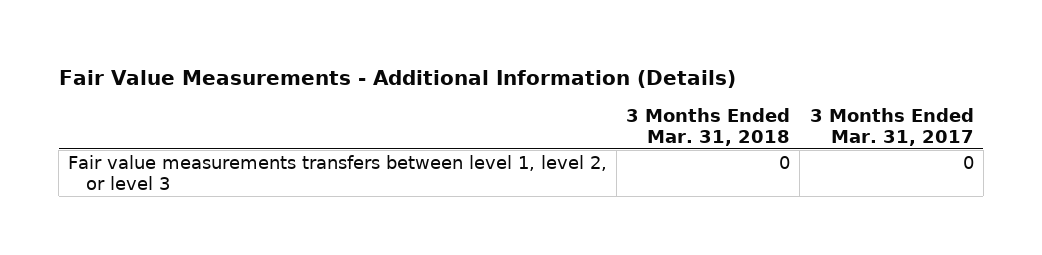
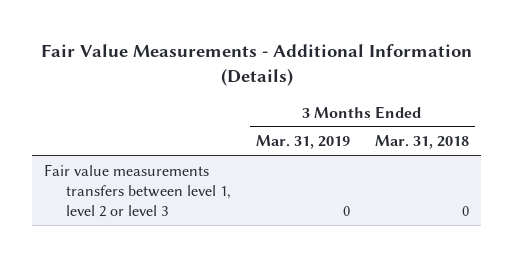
- | 3 Months Ended Mar. 31, 2018 | 3 Months Ended Mar. 31, 2017
+ | 3 Months Ended Mar. 31, 2019 | 3 Months Ended Mar. 31, 2018
- Fair value measurements transfers between level 1, level 2, or level 3 | 0 | 0
+ Fair value measurements transfers between level 1, level 2 or level 3 | 0 | 0

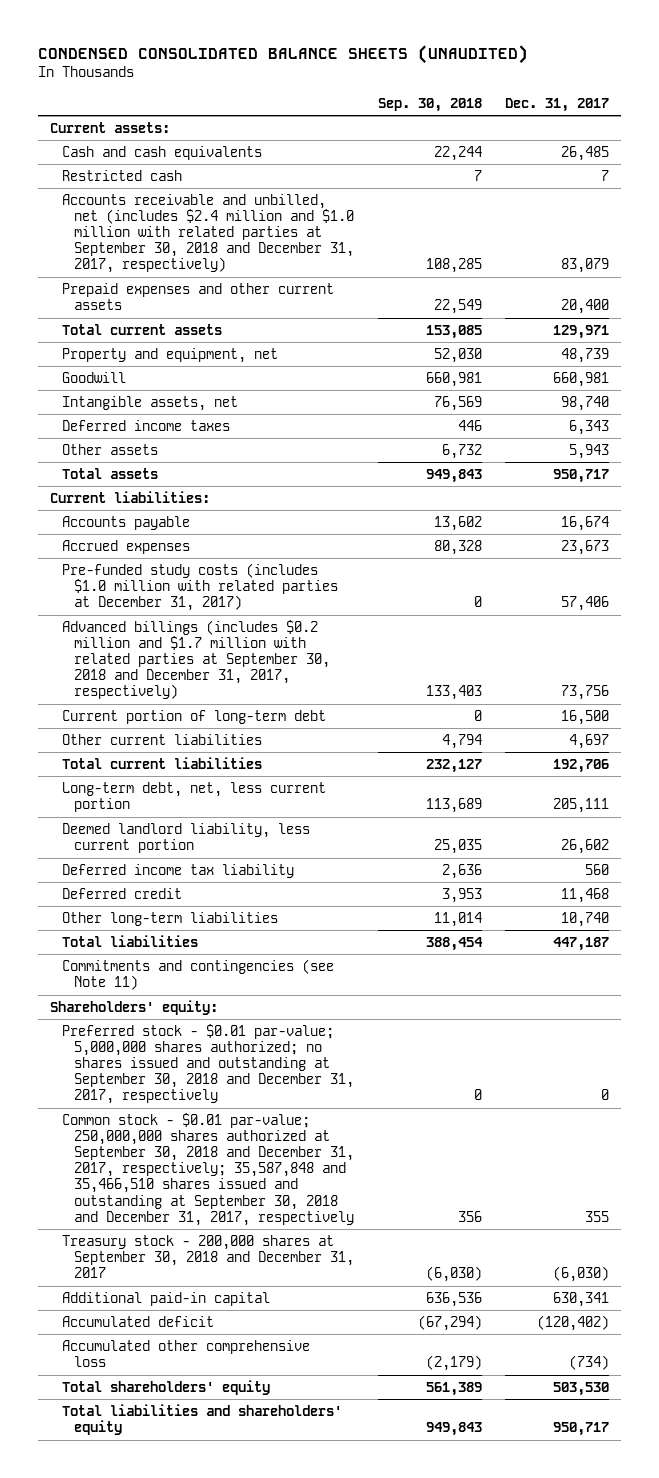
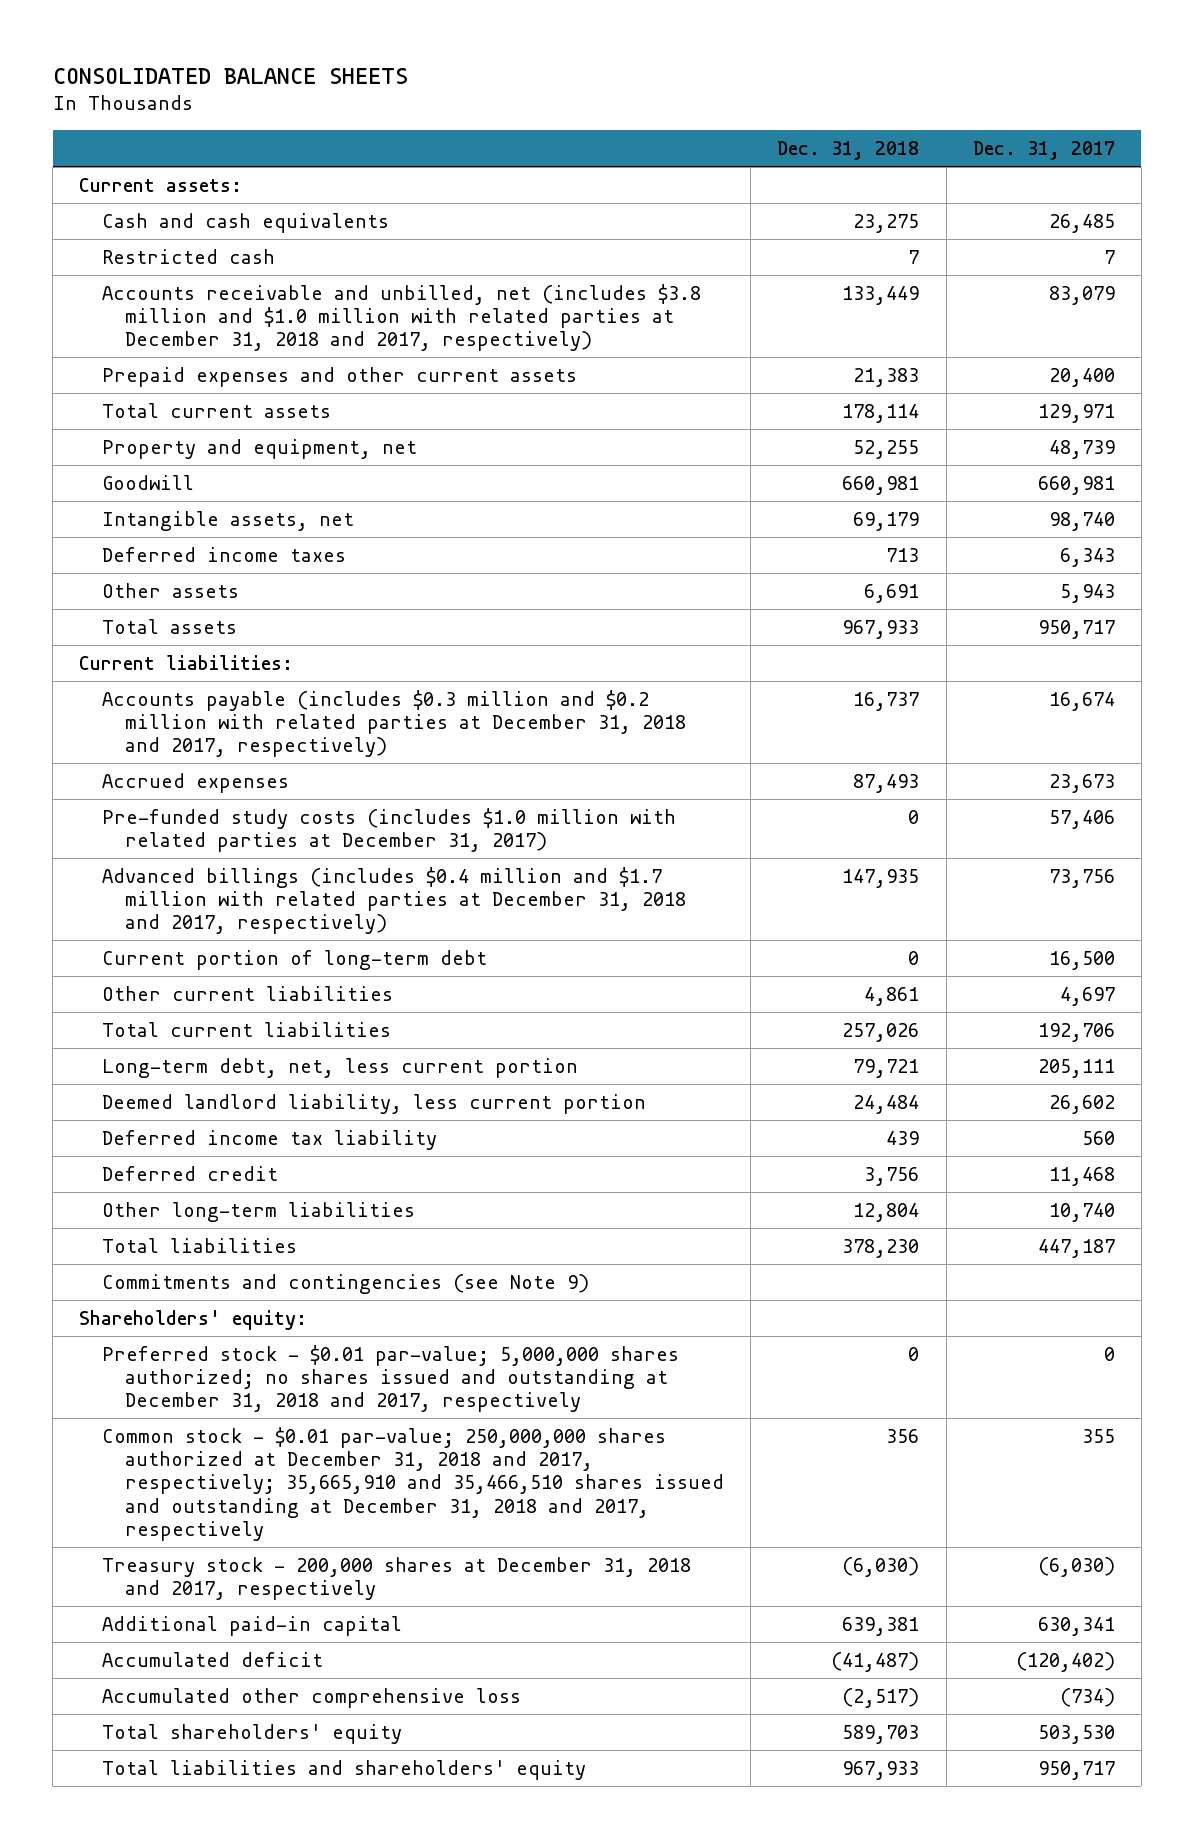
- CONDENSED CONSOLIDATED BALANCE SHEETS (UNAUDITED)
+ CONSOLIDATED BALANCE SHEETS
- | Sep. 30, 2018 | Dec. 31, 2017
+ | Dec. 31, 2018 | Dec. 31, 2017
- Accounts receivable and unbilled, net (includes $2.4 million and $1.0 million with related parties at September 30, 2018 and December 31, 2017, respectively) | 108,285 | 83,079
+ Accounts receivable and unbilled, net (includes $3.8 million and $1.0 million with related parties at December 31, 2018 and 2017, respectively) | 133,449 | 83,079
- Accounts payable | 13,602 | 16,674
+ Accounts payable (includes $0.3 million and $0.2 million with related parties at December 31, 2018 and 2017, respectively) | 16,737 | 16,674
- Advanced billings (includes $0.2 million and $1.7 million with related parties at September 30, 2018 and December 31, 2017, respectively) | 133,403 | 73,756
+ Advanced billings (includes $0.4 million and $1.7 million with related parties at December 31, 2018 and 2017, respectively) | 147,935 | 73,756
- Commitments and contingencies (see Note 11)
+ Commitments and contingencies (see Note 9)
- Preferred stock - $0.01 par-value; 5,000,000 shares authorized; no shares issued and outstanding at September 30, 2018 and December 31, 2017, respectively | 0 | 0
- Common stock - $0.01 par-value; 250,000,000 shares authorized at September 30, 2018 and December 31, 2017, respectively; 35,587,848 and 35,466,510 shares issued and outstanding at September 30, 2018 and December 31, 2017, respectively | 356 | 355
- Treasury stock - 200,000 shares at September 30, 2018 and December 31, 2017 | (6,030) | (6,030)
+ Preferred stock - $0.01 par-value; 5,000,000 shares authorized; no shares issued and outstanding at December 31, 2018 and 2017, respectively | 0 | 0
+ Common stock - $0.01 par-value; 250,000,000 shares authorized at December 31, 2018 and 2017, respectively; 35,665,910 and 35,466,510 shares issued and outstanding at December 31, 2018 and 2017, respectively | 356 | 355
+ Treasury stock - 200,000 shares at December 31, 2018 and 2017, respectively | (6,030) | (6,030)

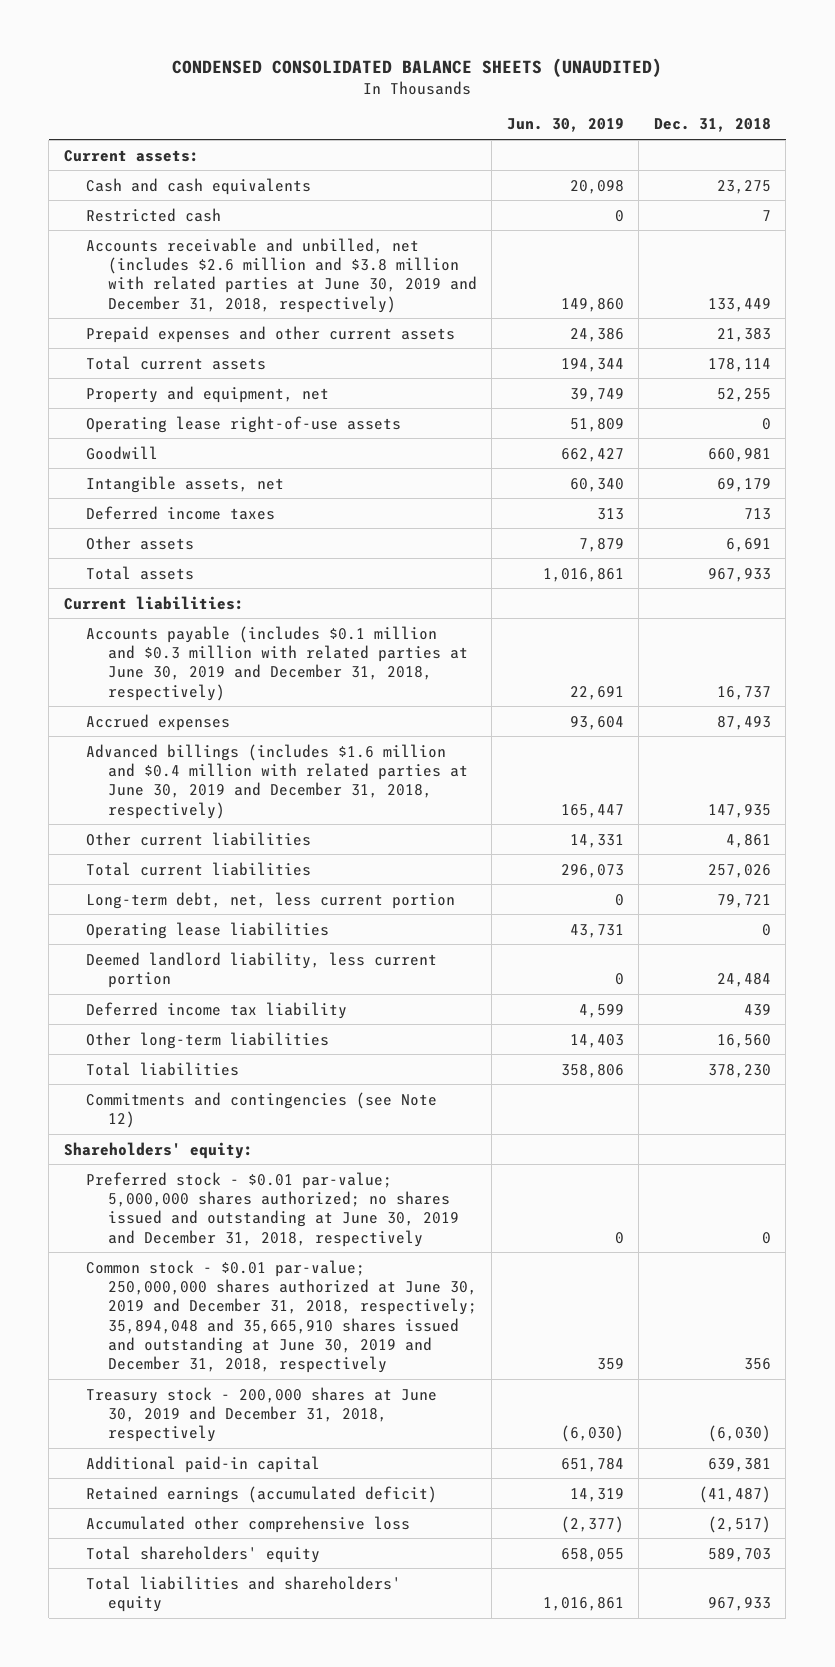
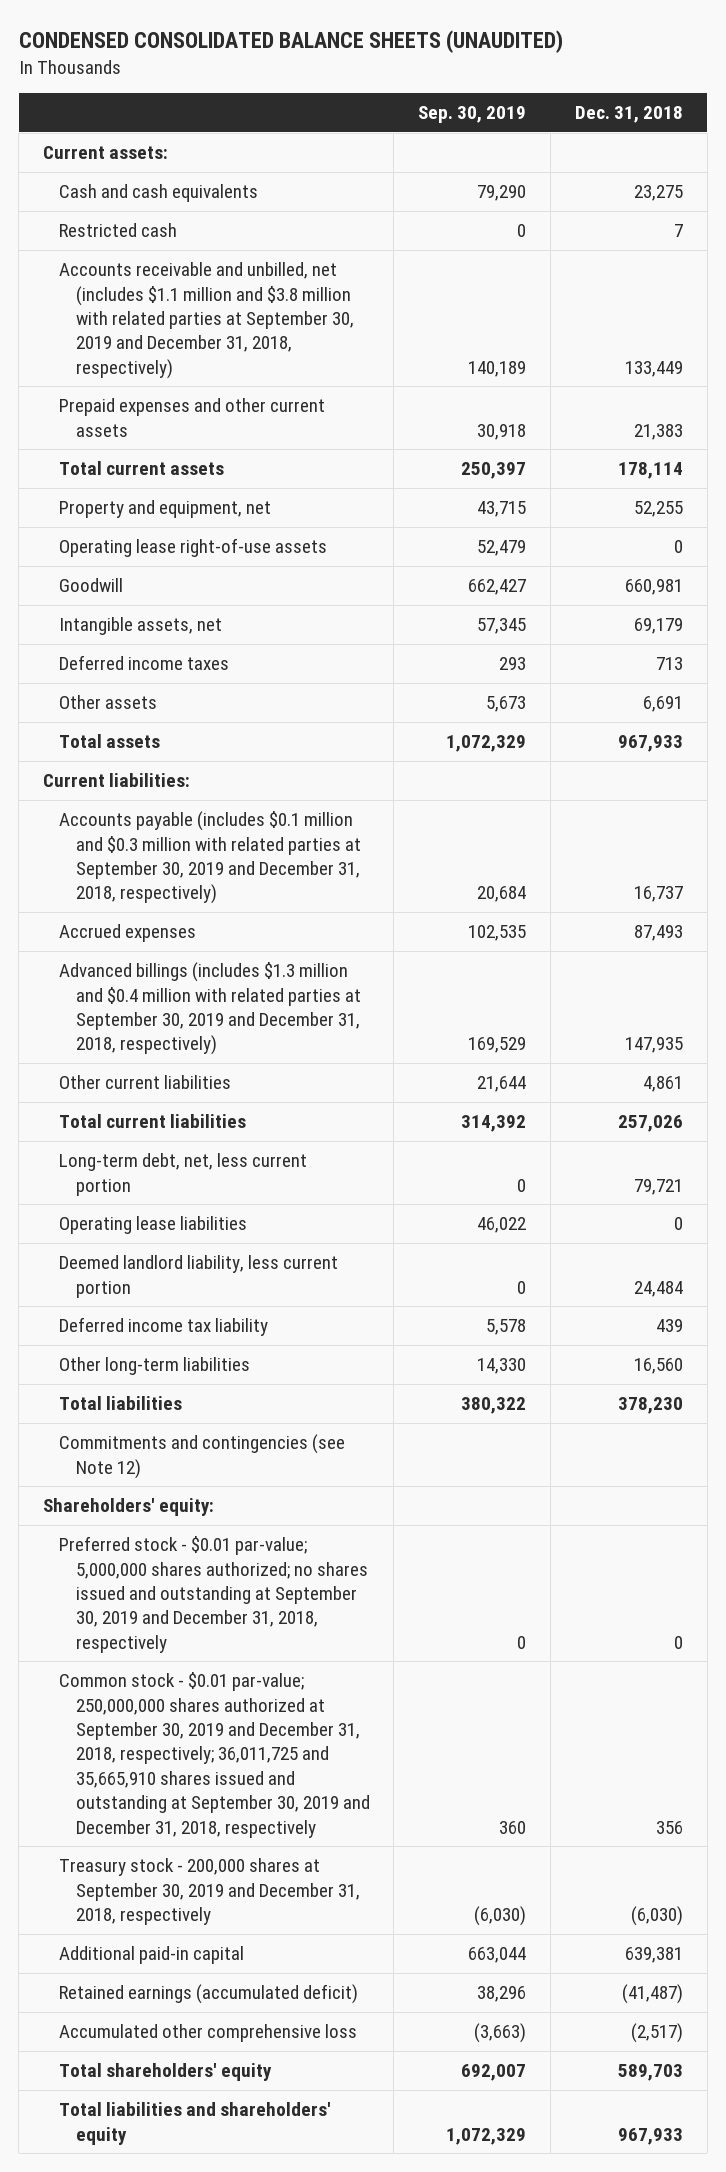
- | Jun. 30, 2019 | Dec. 31, 2018
+ | Sep. 30, 2019 | Dec. 31, 2018
- Accounts receivable and unbilled, net (includes $2.6 million and $3.8 million with related parties at June 30, 2019 and December 31, 2018, respectively) | 149,860 | 133,449
+ Accounts receivable and unbilled, net (includes $1.1 million and $3.8 million with related parties at September 30, 2019 and December 31, 2018, respectively) | 140,189 | 133,449
- Accounts payable (includes $0.1 million and $0.3 million with related parties at June 30, 2019 and December 31, 2018, respectively) | 22,691 | 16,737
+ Accounts payable (includes $0.1 million and $0.3 million with related parties at September 30, 2019 and December 31, 2018, respectively) | 20,684 | 16,737
- Advanced billings (includes $1.6 million and $0.4 million with related parties at June 30, 2019 and December 31, 2018, respectively) | 165,447 | 147,935
+ Advanced billings (includes $1.3 million and $0.4 million with related parties at September 30, 2019 and December 31, 2018, respectively) | 169,529 | 147,935
- Preferred stock - $0.01 par-value; 5,000,000 shares authorized; no shares issued and outstanding at June 30, 2019 and December 31, 2018, respectively | 0 | 0
- Common stock - $0.01 par-value; 250,000,000 shares authorized at June 30, 2019 and December 31, 2018, respectively; 35,894,048 and 35,665,910 shares issued and outstanding at June 30, 2019 and December 31, 2018, respectively | 359 | 356
- Treasury stock - 200,000 shares at June 30, 2019 and December 31, 2018, respectively | (6,030) | (6,030)
+ Preferred stock - $0.01 par-value; 5,000,000 shares authorized; no shares issued and outstanding at September 30, 2019 and December 31, 2018, respectively | 0 | 0
+ Common stock - $0.01 par-value; 250,000,000 shares authorized at September 30, 2019 and December 31, 2018, respectively; 36,011,725 and 35,665,910 shares issued and outstanding at September 30, 2019 and December 31, 2018, respectively | 360 | 356
+ Treasury stock - 200,000 shares at September 30, 2019 and December 31, 2018, respectively | (6,030) | (6,030)

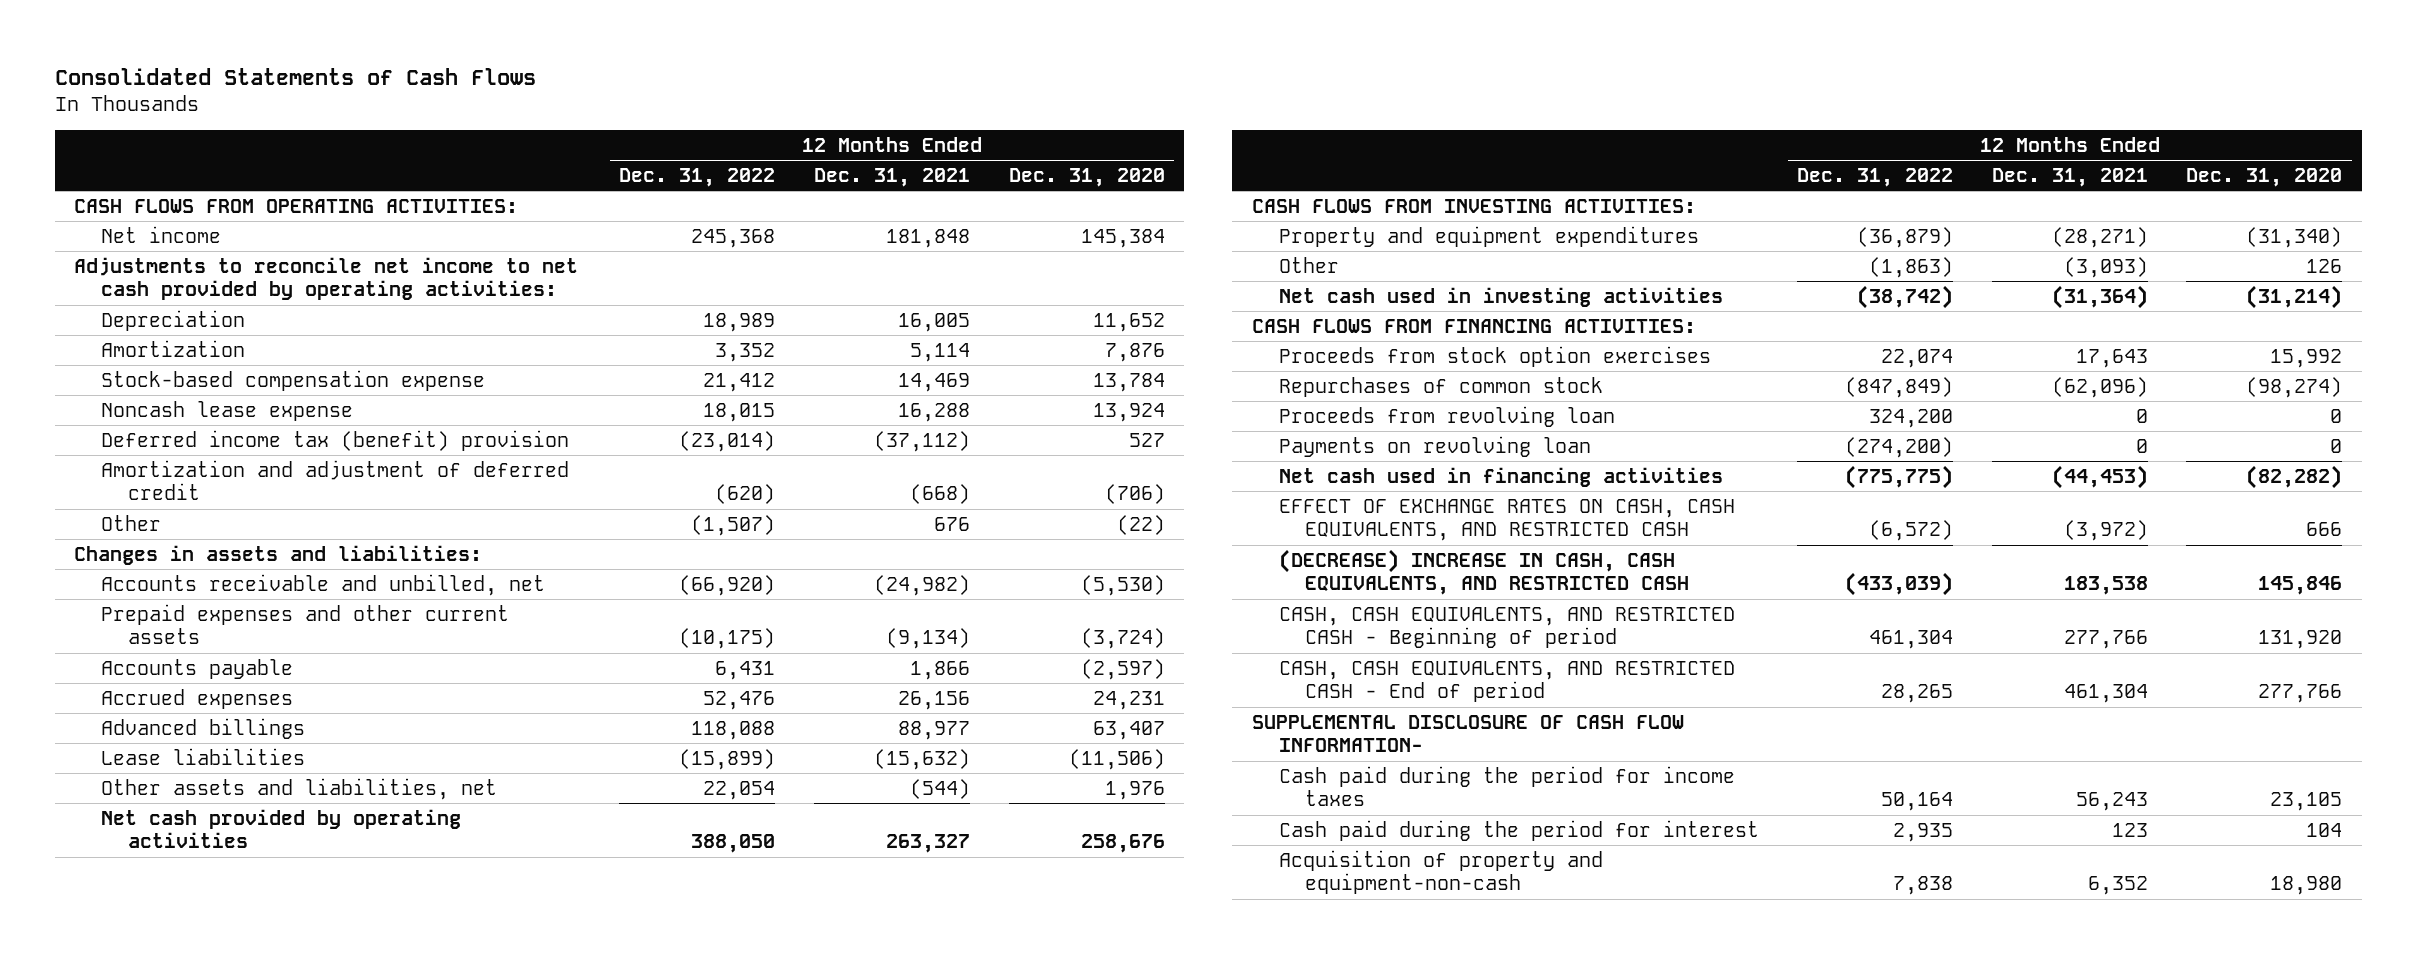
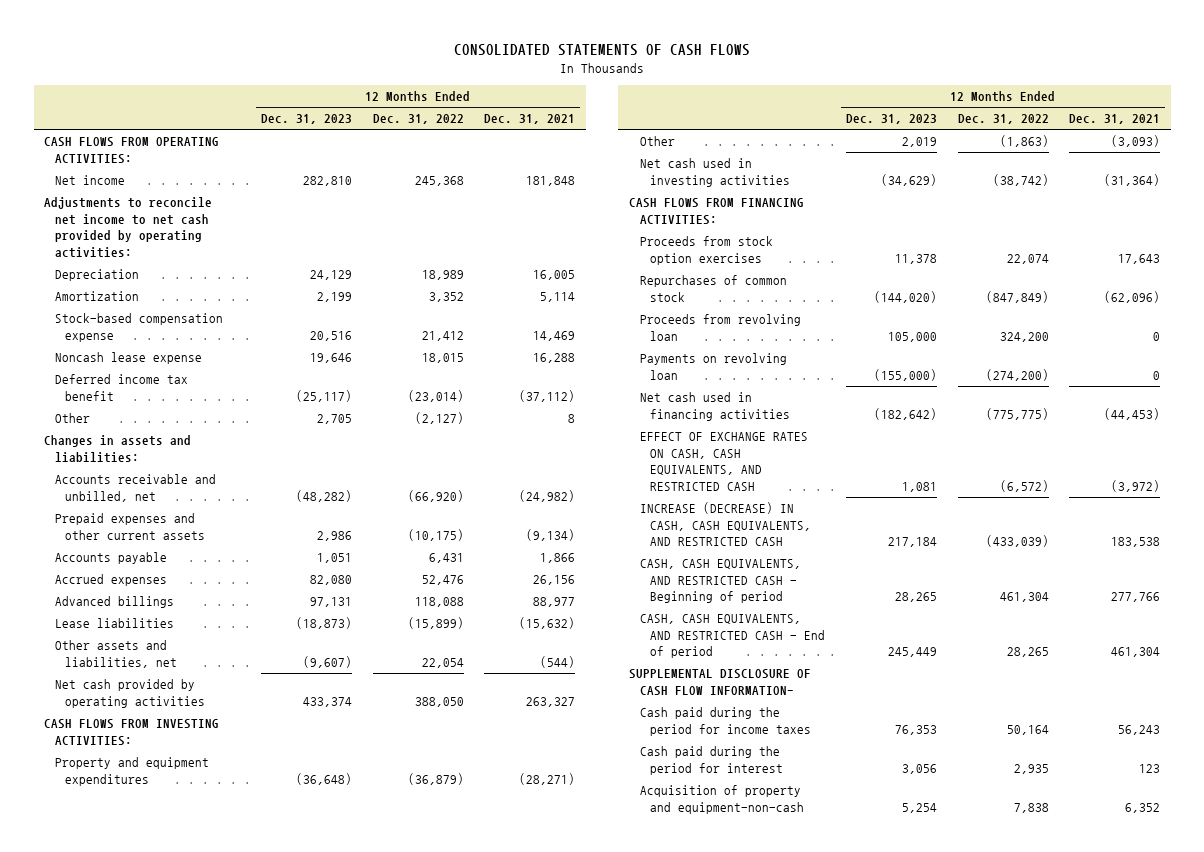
- Consolidated Statements of Cash Flows
+ CONSOLIDATED STATEMENTS OF CASH FLOWS
- | 12 Months Ended Dec. 31, 2022 | 12 Months Ended Dec. 31, 2021 | 12 Months Ended Dec. 31, 2020
+ | 12 Months Ended Dec. 31, 2023 | 12 Months Ended Dec. 31, 2022 | 12 Months Ended Dec. 31, 2021
- Deferred income tax (benefit) provision | (23,014) | (37,112) | 527
- Amortization and adjustment of deferred credit | (620) | (668) | (706)
- Other | (1,507) | 676 | (22)
+ Deferred income tax benefit | (25,117) | (23,014) | (37,112)
+ Other | 2,705 | (2,127) | 8
- (DECREASE) INCREASE IN CASH, CASH EQUIVALENTS, AND RESTRICTED CASH | (433,039) | 183,538 | 145,846
+ INCREASE (DECREASE) IN CASH, CASH EQUIVALENTS, AND RESTRICTED CASH | 217,184 | (433,039) | 183,538

